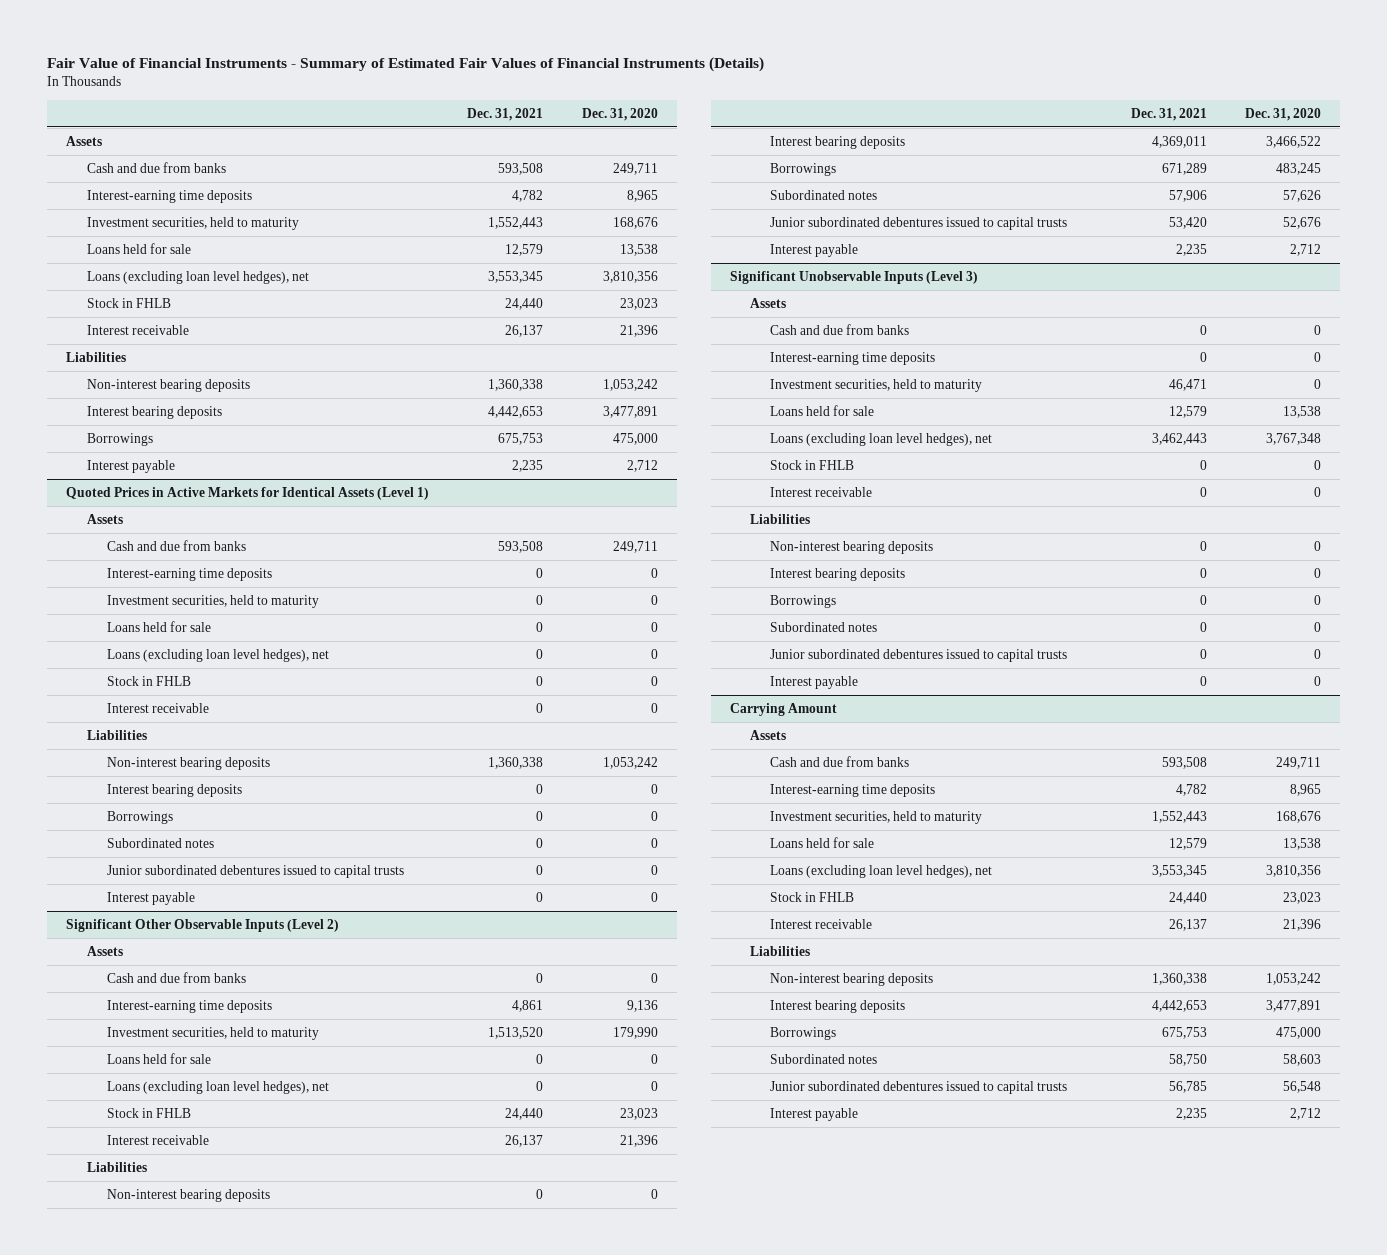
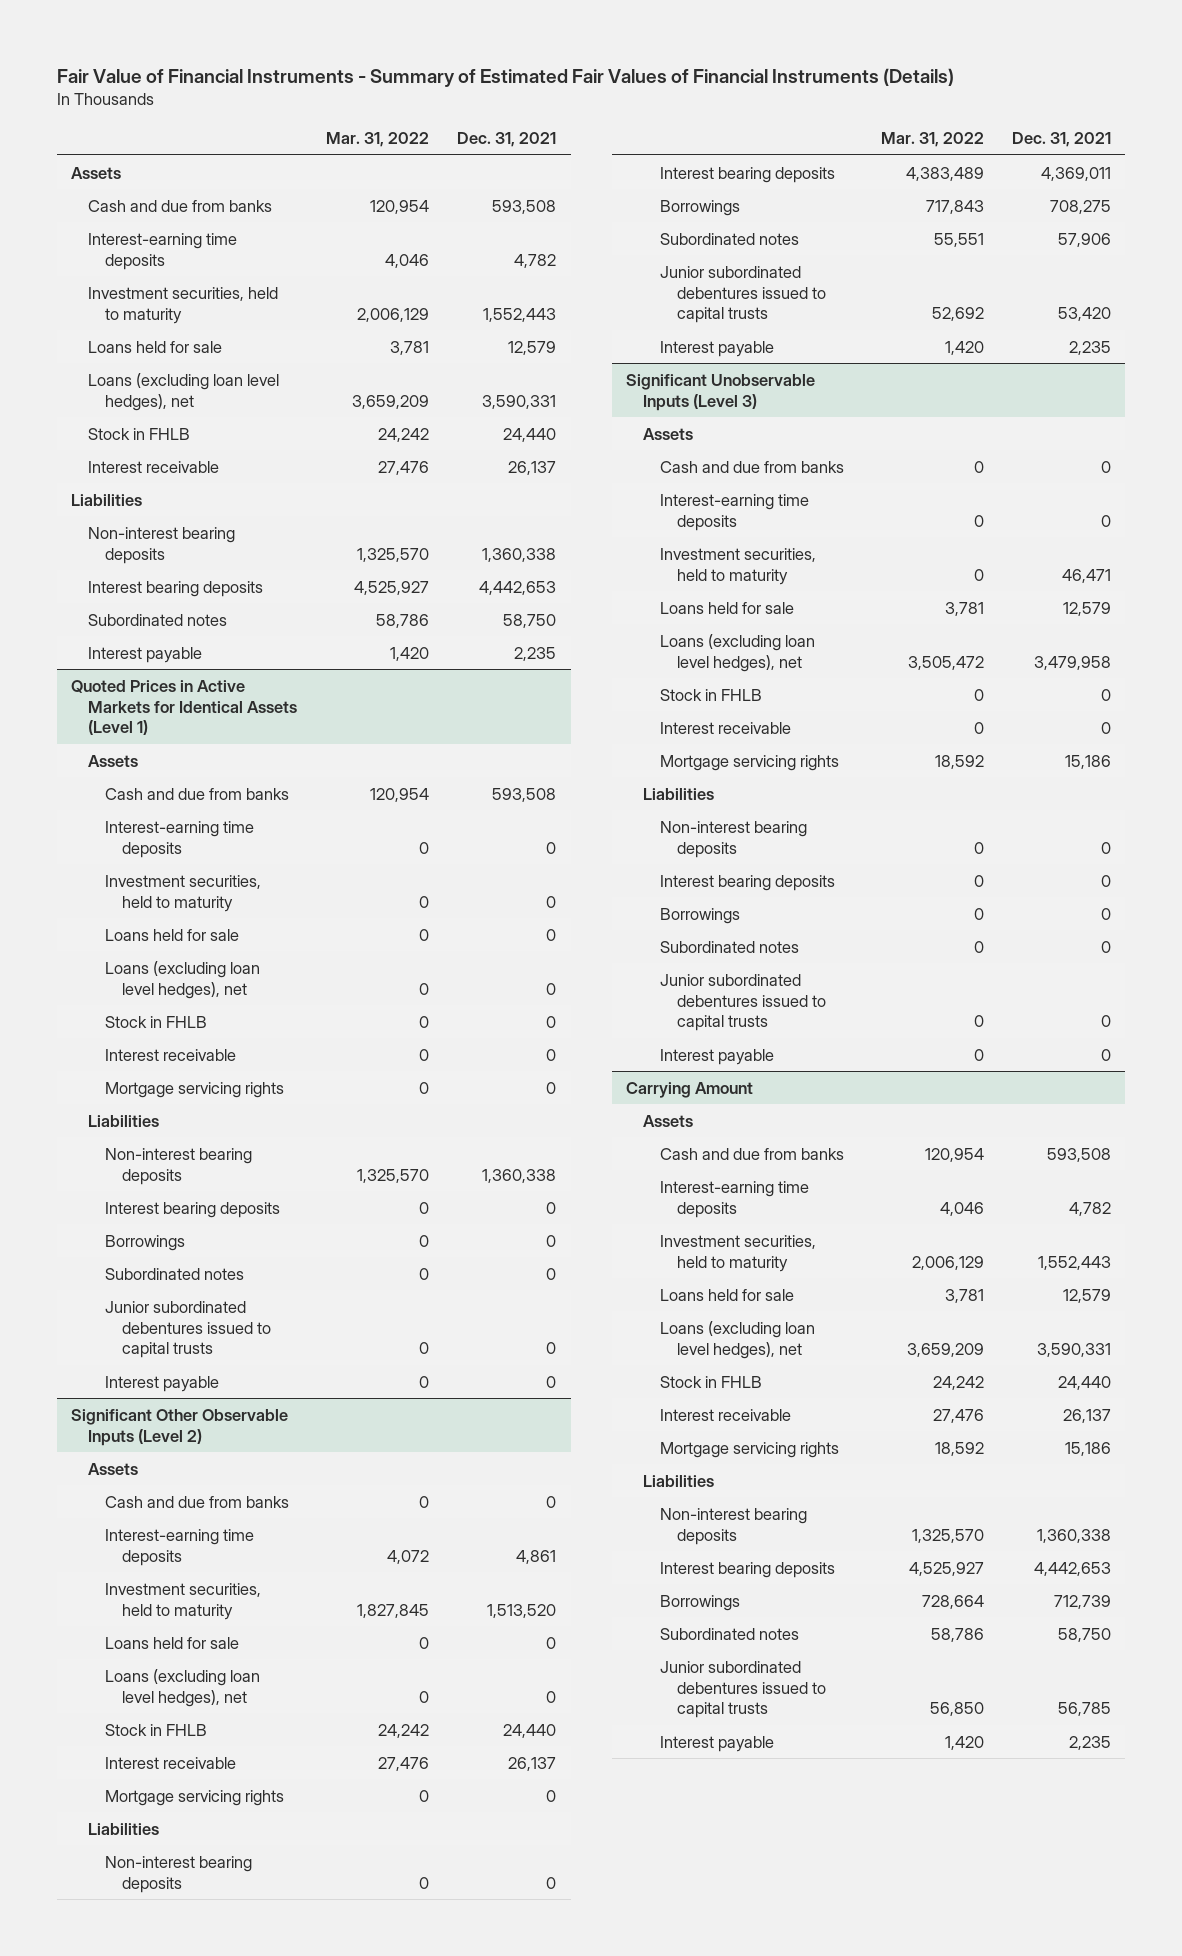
- | Dec. 31, 2021 | Dec. 31, 2020
+ | Mar. 31, 2022 | Dec. 31, 2021
- Loans (excluding loan level hedges), net | 3,553,345 | 3,810,356
+ Loans (excluding loan level hedges), net | 3,659,209 | 3,590,331
- Borrowings | 675,753 | 475,000
+ Subordinated notes | 58,786 | 58,750
@ Quoted Prices in Active Markets for Identical Assets (Level 1)
+ Mortgage servicing rights | 0 | 0
@ Significant Other Observable Inputs (Level 2)
+ Mortgage servicing rights | 0 | 0
- Borrowings | 671,289 | 483,245
+ Borrowings | 717,843 | 708,275
@ Significant Unobservable Inputs (Level 3)
- Loans (excluding loan level hedges), net | 3,462,443 | 3,767,348
+ Loans (excluding loan level hedges), net | 3,505,472 | 3,479,958
+ Mortgage servicing rights | 18,592 | 15,186
@ Carrying Amount
- Loans (excluding loan level hedges), net | 3,553,345 | 3,810,356
+ Loans (excluding loan level hedges), net | 3,659,209 | 3,590,331
+ Mortgage servicing rights | 18,592 | 15,186
- Borrowings | 675,753 | 475,000
+ Borrowings | 728,664 | 712,739

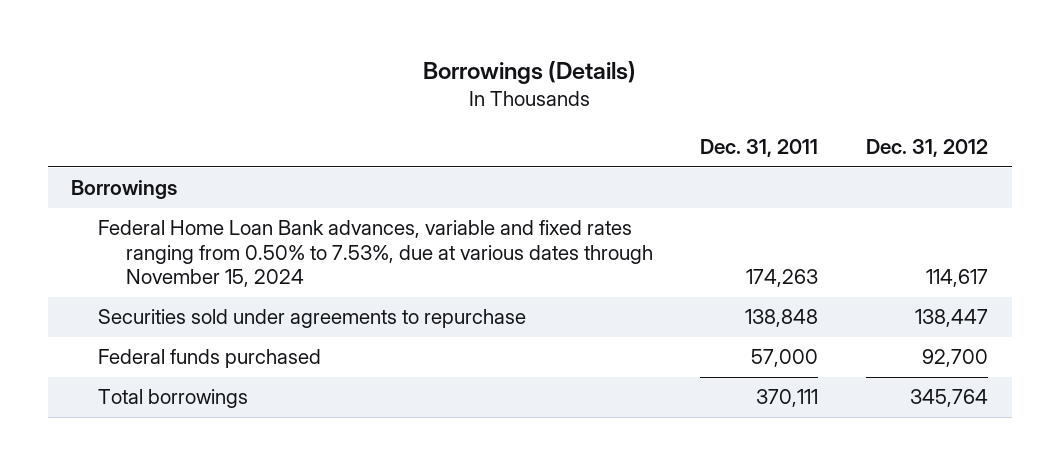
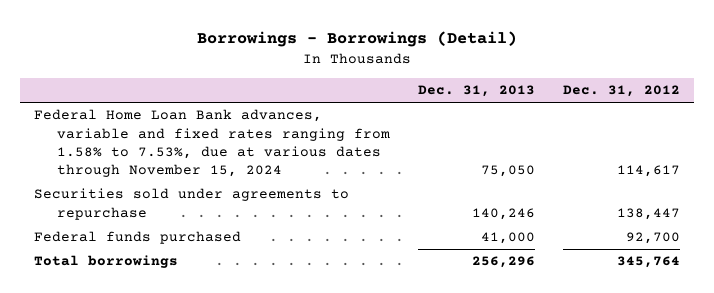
- Borrowings (Details)
+ Borrowings - Borrowings (Detail)
- | Dec. 31, 2011 | Dec. 31, 2012
+ | Dec. 31, 2013 | Dec. 31, 2012
- Borrowings
- Federal Home Loan Bank advances, variable and fixed rates ranging from 0.50% to 7.53%, due at various dates through November 15, 2024 | 174,263 | 114,617
+ Federal Home Loan Bank advances, variable and fixed rates ranging from 1.58% to 7.53%, due at various dates through November 15, 2024 | 75,050 | 114,617

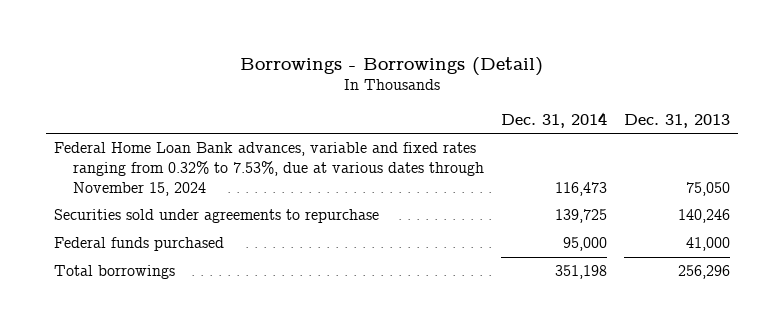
- | Dec. 31, 2013 | Dec. 31, 2012
+ | Dec. 31, 2014 | Dec. 31, 2013
- Federal Home Loan Bank advances, variable and fixed rates ranging from 1.58% to 7.53%, due at various dates through November 15, 2024 | 75,050 | 114,617
+ Federal Home Loan Bank advances, variable and fixed rates ranging from 0.32% to 7.53%, due at various dates through November 15, 2024 | 116,473 | 75,050

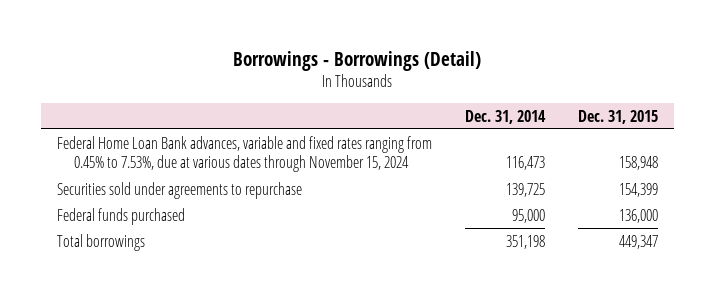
- | Dec. 31, 2014 | Dec. 31, 2013
+ | Dec. 31, 2014 | Dec. 31, 2015
- Federal Home Loan Bank advances, variable and fixed rates ranging from 0.32% to 7.53%, due at various dates through November 15, 2024 | 116,473 | 75,050
+ Federal Home Loan Bank advances, variable and fixed rates ranging from 0.45% to 7.53%, due at various dates through November 15, 2024 | 116,473 | 158,948

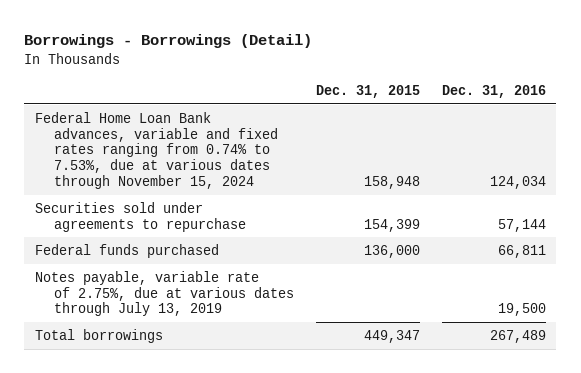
- | Dec. 31, 2014 | Dec. 31, 2015
+ | Dec. 31, 2015 | Dec. 31, 2016
- Federal Home Loan Bank advances, variable and fixed rates ranging from 0.45% to 7.53%, due at various dates through November 15, 2024 | 116,473 | 158,948
+ Federal Home Loan Bank advances, variable and fixed rates ranging from 0.74% to 7.53%, due at various dates through November 15, 2024 | 158,948 | 124,034
+ Notes payable, variable rate of 2.75%, due at various dates through July 13, 2019 | | 19,500

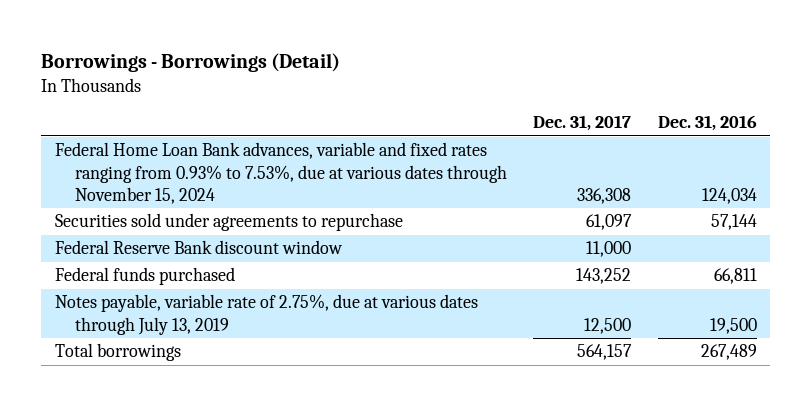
- | Dec. 31, 2015 | Dec. 31, 2016
+ | Dec. 31, 2017 | Dec. 31, 2016
- Federal Home Loan Bank advances, variable and fixed rates ranging from 0.74% to 7.53%, due at various dates through November 15, 2024 | 158,948 | 124,034
+ Federal Home Loan Bank advances, variable and fixed rates ranging from 0.93% to 7.53%, due at various dates through November 15, 2024 | 336,308 | 124,034
+ Federal Reserve Bank discount window | 11,000 |

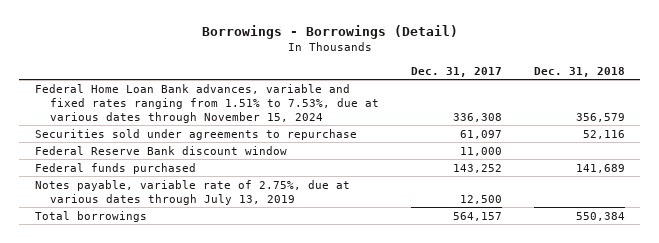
- | Dec. 31, 2017 | Dec. 31, 2016
+ | Dec. 31, 2017 | Dec. 31, 2018
- Federal Home Loan Bank advances, variable and fixed rates ranging from 0.93% to 7.53%, due at various dates through November 15, 2024 | 336,308 | 124,034
+ Federal Home Loan Bank advances, variable and fixed rates ranging from 1.51% to 7.53%, due at various dates through November 15, 2024 | 336,308 | 356,579

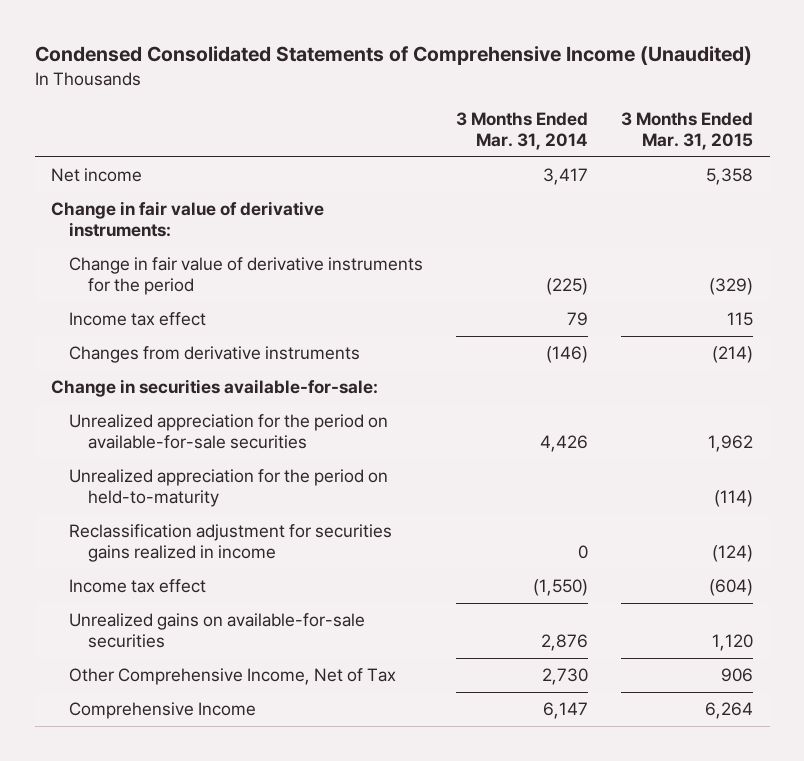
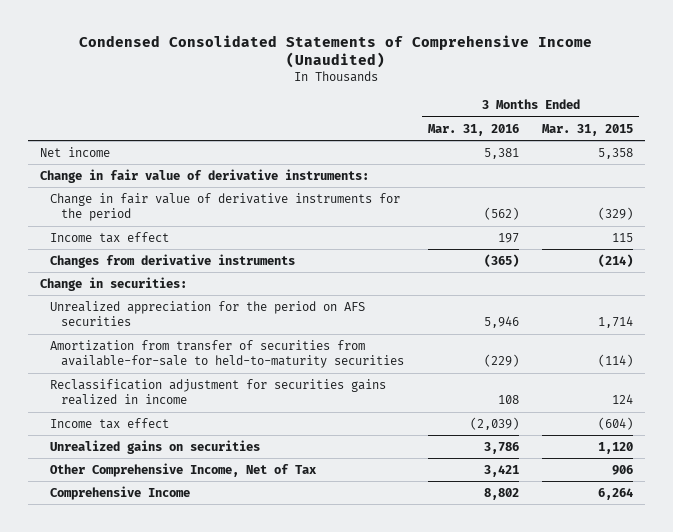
- | 3 Months Ended Mar. 31, 2014 | 3 Months Ended Mar. 31, 2015
+ | 3 Months Ended Mar. 31, 2016 | 3 Months Ended Mar. 31, 2015
- Change in securities available-for-sale:
- Unrealized appreciation for the period on available-for-sale securities | 4,426 | 1,962
- Unrealized appreciation for the period on held-to-maturity | | (114)
- Reclassification adjustment for securities gains realized in income | 0 | (124)
+ Change in securities:
+ Unrealized appreciation for the period on AFS securities | 5,946 | 1,714
+ Amortization from transfer of securities from available-for-sale to held-to-maturity securities | (229) | (114)
+ Reclassification adjustment for securities gains realized in income | 108 | 124
- Unrealized gains on available-for-sale securities | 2,876 | 1,120
+ Unrealized gains on securities | 3,786 | 1,120

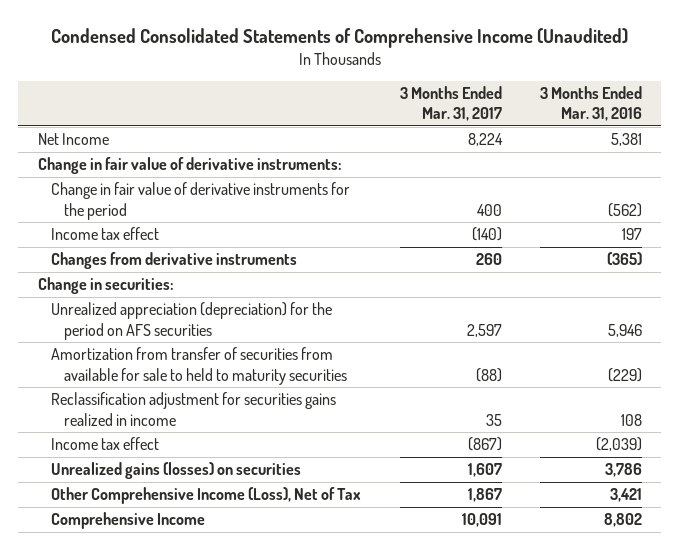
- | 3 Months Ended Mar. 31, 2016 | 3 Months Ended Mar. 31, 2015
+ | 3 Months Ended Mar. 31, 2017 | 3 Months Ended Mar. 31, 2016
- Net income | 5,381 | 5,358
+ Net Income | 8,224 | 5,381
- Unrealized appreciation for the period on AFS securities | 5,946 | 1,714
- Amortization from transfer of securities from available-for-sale to held-to-maturity securities | (229) | (114)
+ Unrealized appreciation (depreciation) for the period on AFS securities | 2,597 | 5,946
+ Amortization from transfer of securities from available for sale to held to maturity securities | (88) | (229)
- Unrealized gains on securities | 3,786 | 1,120
- Other Comprehensive Income, Net of Tax | 3,421 | 906
+ Unrealized gains (losses) on securities | 1,607 | 3,786
+ Other Comprehensive Income (Loss), Net of Tax | 1,867 | 3,421

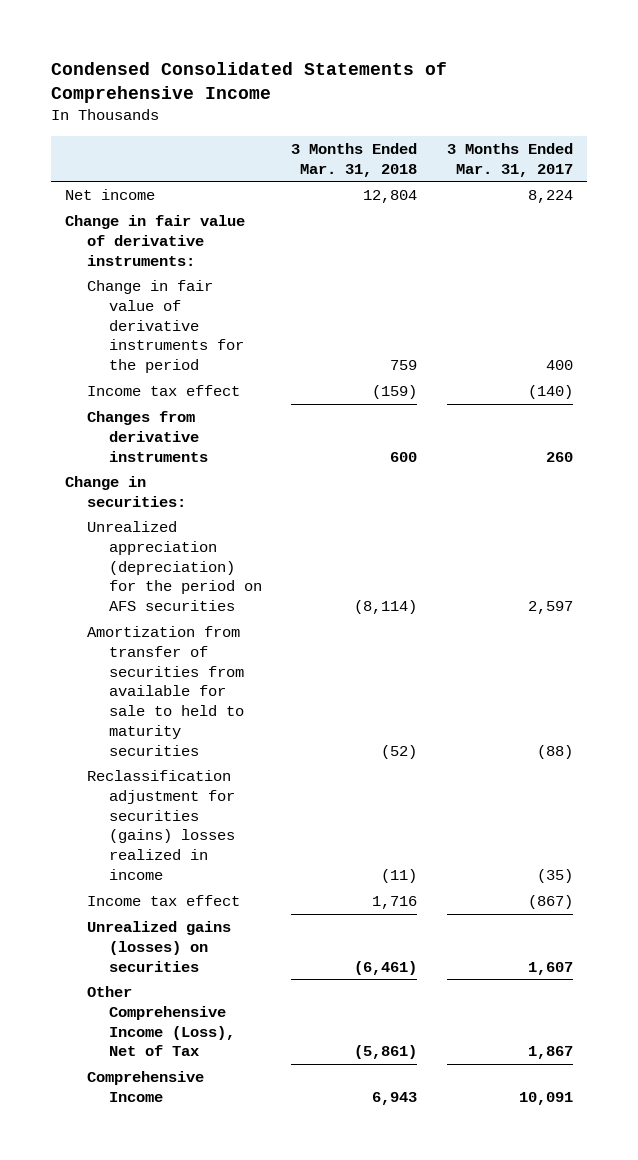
- Condensed Consolidated Statements of Comprehensive Income (Unaudited)
+ Condensed Consolidated Statements of Comprehensive Income
- | 3 Months Ended Mar. 31, 2017 | 3 Months Ended Mar. 31, 2016
+ | 3 Months Ended Mar. 31, 2018 | 3 Months Ended Mar. 31, 2017
- Net Income | 8,224 | 5,381
+ Net income | 12,804 | 8,224
- Reclassification adjustment for securities gains realized in income | 35 | 108
+ Reclassification adjustment for securities (gains) losses realized in income | (11) | (35)

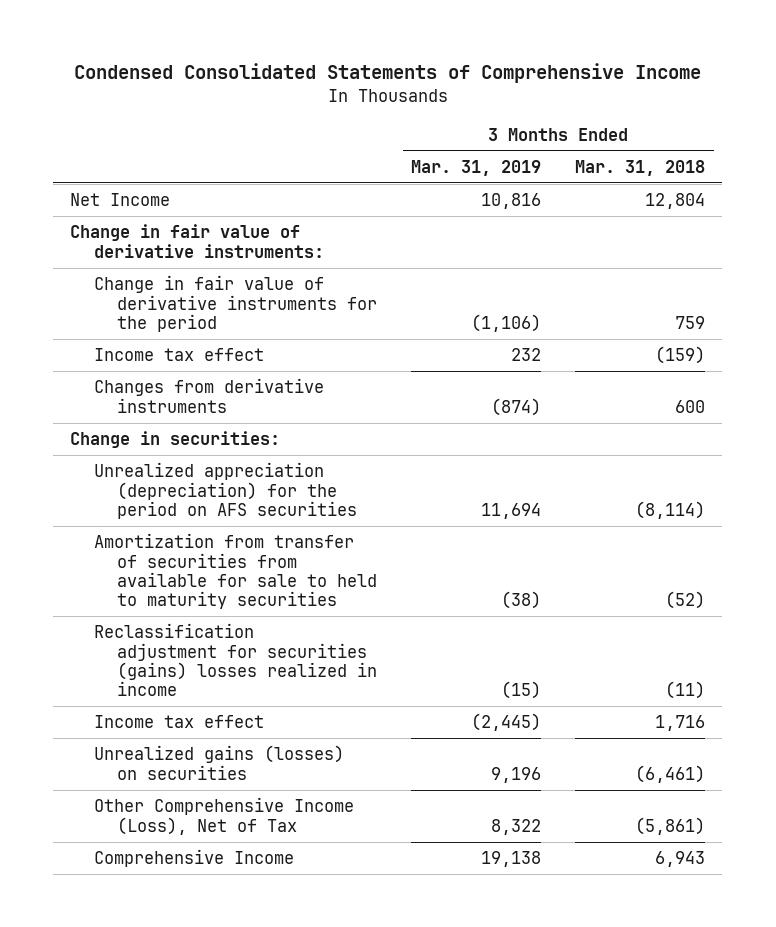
- | 3 Months Ended Mar. 31, 2018 | 3 Months Ended Mar. 31, 2017
+ | 3 Months Ended Mar. 31, 2019 | 3 Months Ended Mar. 31, 2018
- Net income | 12,804 | 8,224
+ Net Income | 10,816 | 12,804

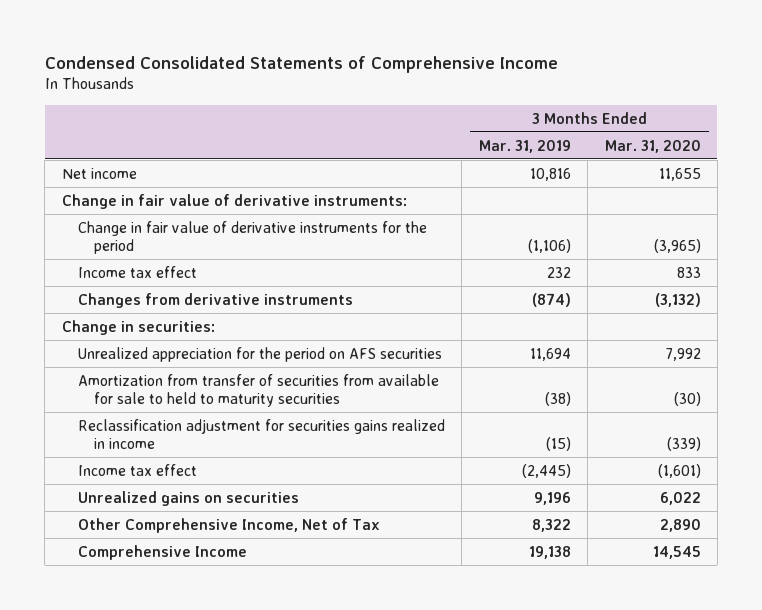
- | 3 Months Ended Mar. 31, 2019 | 3 Months Ended Mar. 31, 2018
+ | 3 Months Ended Mar. 31, 2019 | 3 Months Ended Mar. 31, 2020
- Net Income | 10,816 | 12,804
+ Net income | 10,816 | 11,655
- Unrealized appreciation (depreciation) for the period on AFS securities | 11,694 | (8,114)
+ Unrealized appreciation for the period on AFS securities | 11,694 | 7,992
- Reclassification adjustment for securities (gains) losses realized in income | (15) | (11)
+ Reclassification adjustment for securities gains realized in income | (15) | (339)
- Unrealized gains (losses) on securities | 9,196 | (6,461)
- Other Comprehensive Income (Loss), Net of Tax | 8,322 | (5,861)
+ Unrealized gains on securities | 9,196 | 6,022
+ Other Comprehensive Income, Net of Tax | 8,322 | 2,890

